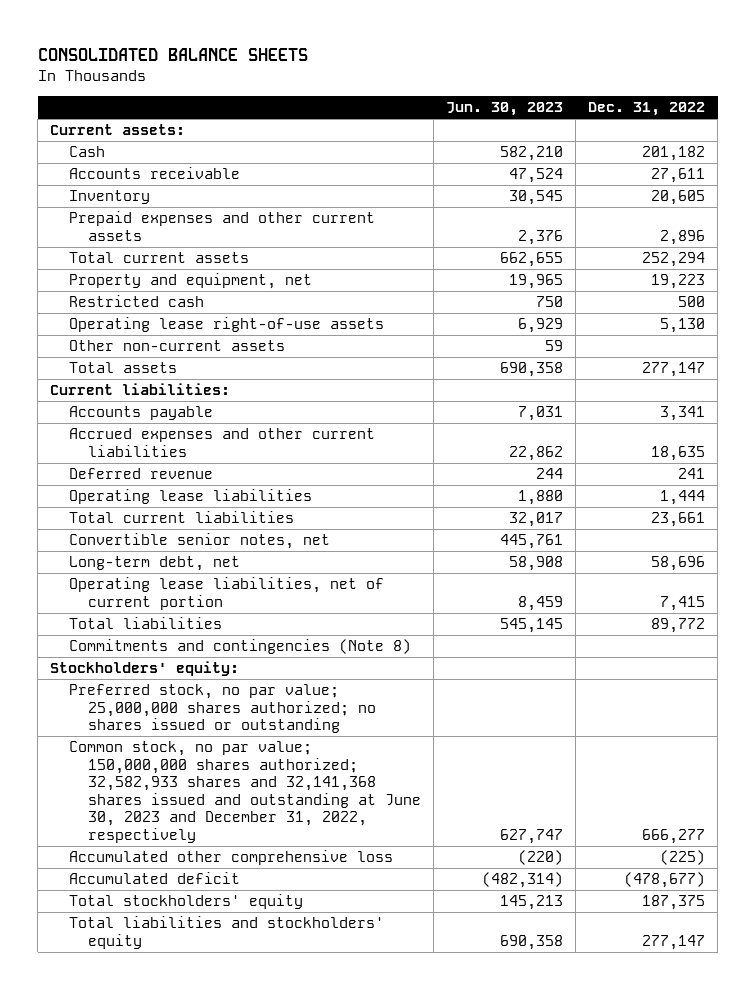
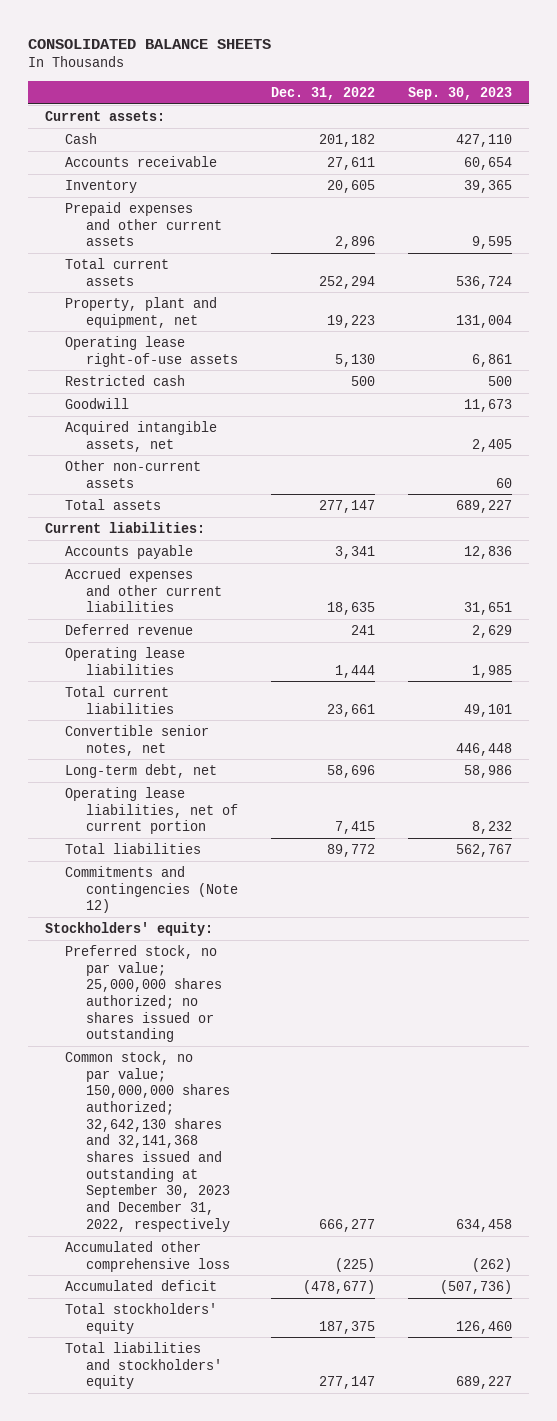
- | Jun. 30, 2023 | Dec. 31, 2022
+ | Dec. 31, 2022 | Sep. 30, 2023
- Property and equipment, net | 19,965 | 19,223
+ Property, plant and equipment, net | 19,223 | 131,004
moved down: Restricted cash | 500 | 500
+ Goodwill | | 11,673
+ Acquired intangible assets, net | | 2,405
- Commitments and contingencies (Note 8)
+ Commitments and contingencies (Note 12)
- Common stock, no par value; 150,000,000 shares authorized; 32,582,933 shares and 32,141,368 shares issued and outstanding at June 30, 2023 and December 31, 2022, respectively | 627,747 | 666,277
+ Common stock, no par value; 150,000,000 shares authorized; 32,642,130 shares and 32,141,368 shares issued and outstanding at September 30, 2023 and December 31, 2022, respectively | 666,277 | 634,458

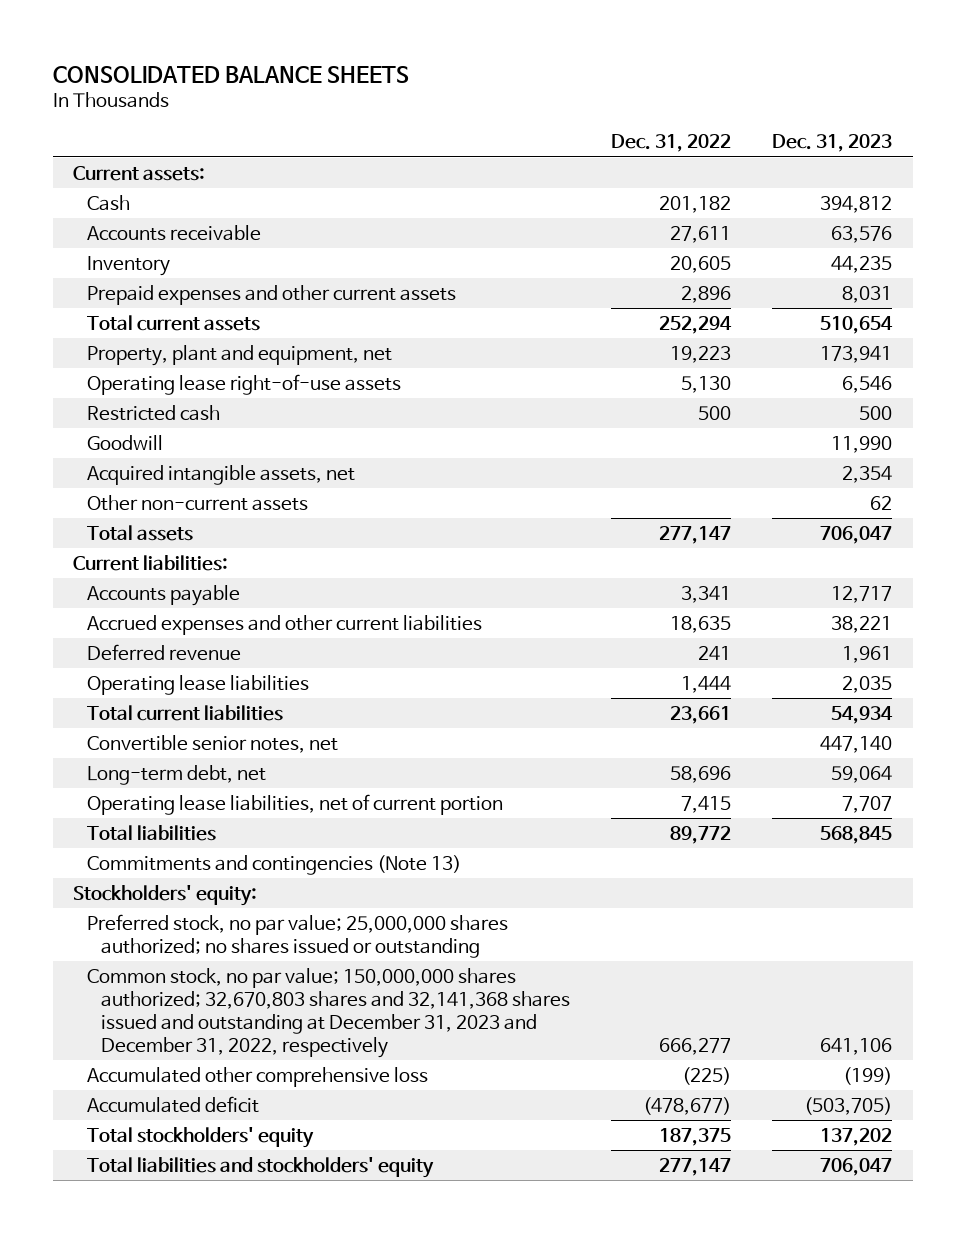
- | Dec. 31, 2022 | Sep. 30, 2023
+ | Dec. 31, 2022 | Dec. 31, 2023
- Commitments and contingencies (Note 12)
+ Commitments and contingencies (Note 13)
- Common stock, no par value; 150,000,000 shares authorized; 32,642,130 shares and 32,141,368 shares issued and outstanding at September 30, 2023 and December 31, 2022, respectively | 666,277 | 634,458
+ Common stock, no par value; 150,000,000 shares authorized; 32,670,803 shares and 32,141,368 shares issued and outstanding at December 31, 2023 and December 31, 2022, respectively | 666,277 | 641,106

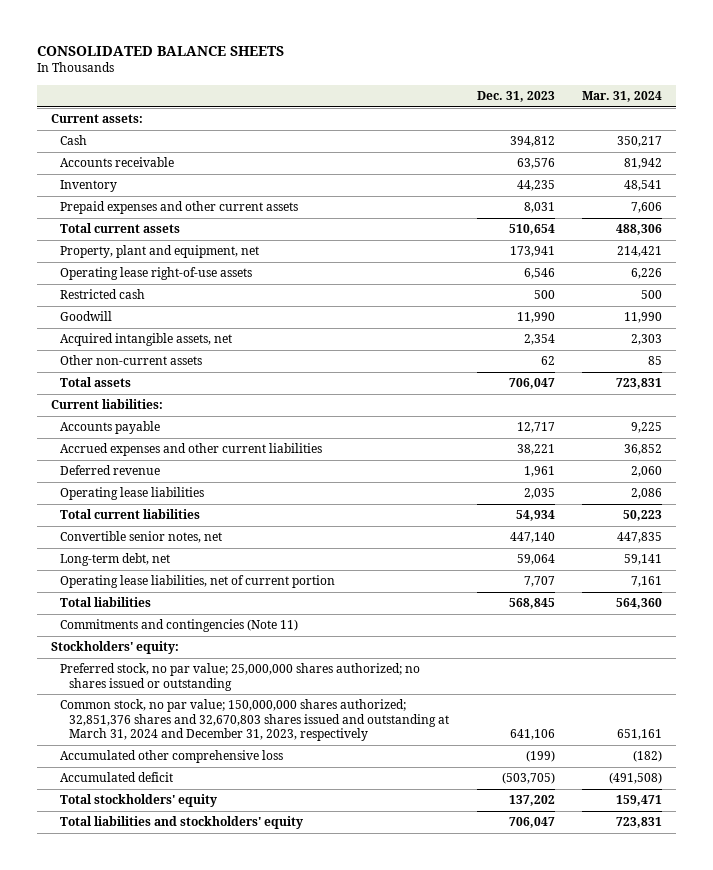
- | Dec. 31, 2022 | Dec. 31, 2023
+ | Dec. 31, 2023 | Mar. 31, 2024
- Commitments and contingencies (Note 13)
+ Commitments and contingencies (Note 11)
- Common stock, no par value; 150,000,000 shares authorized; 32,670,803 shares and 32,141,368 shares issued and outstanding at December 31, 2023 and December 31, 2022, respectively | 666,277 | 641,106
+ Common stock, no par value; 150,000,000 shares authorized; 32,851,376 shares and 32,670,803 shares issued and outstanding at March 31, 2024 and December 31, 2023, respectively | 641,106 | 651,161

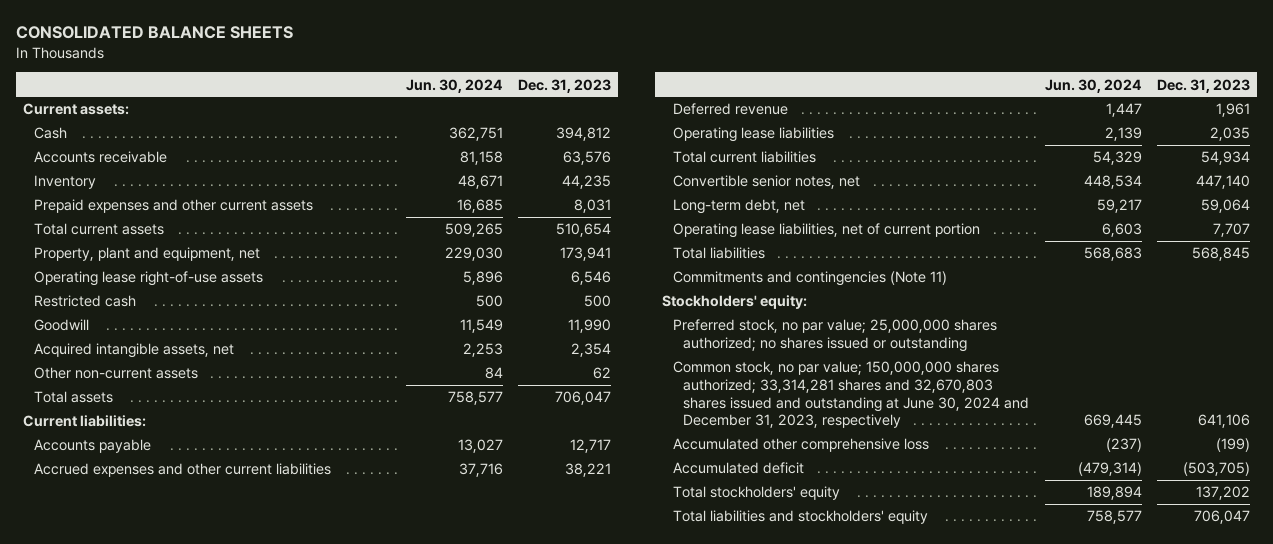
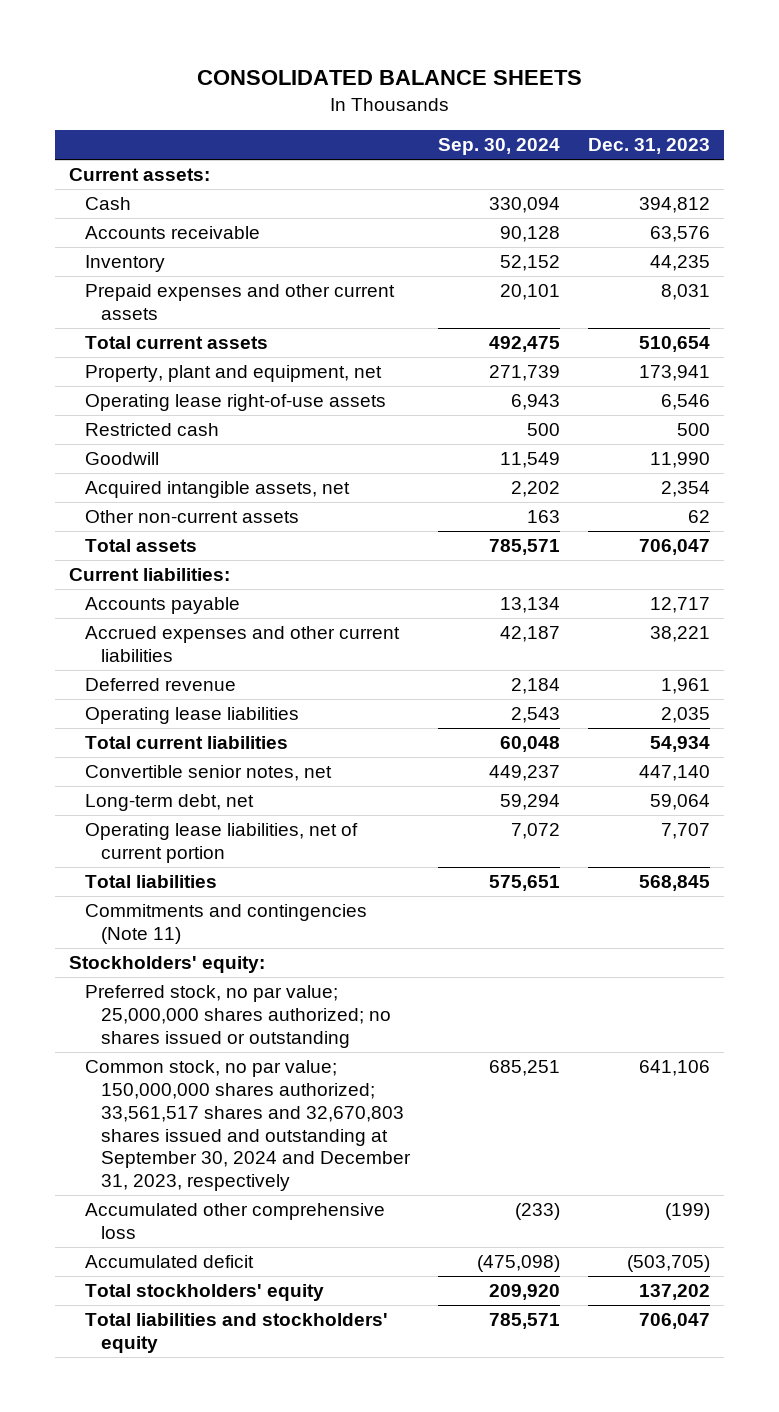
- | Jun. 30, 2024 | Dec. 31, 2023
+ | Sep. 30, 2024 | Dec. 31, 2023
- Common stock, no par value; 150,000,000 shares authorized; 33,314,281 shares and 32,670,803 shares issued and outstanding at June 30, 2024 and December 31, 2023, respectively | 669,445 | 641,106
+ Common stock, no par value; 150,000,000 shares authorized; 33,561,517 shares and 32,670,803 shares issued and outstanding at September 30, 2024 and December 31, 2023, respectively | 685,251 | 641,106

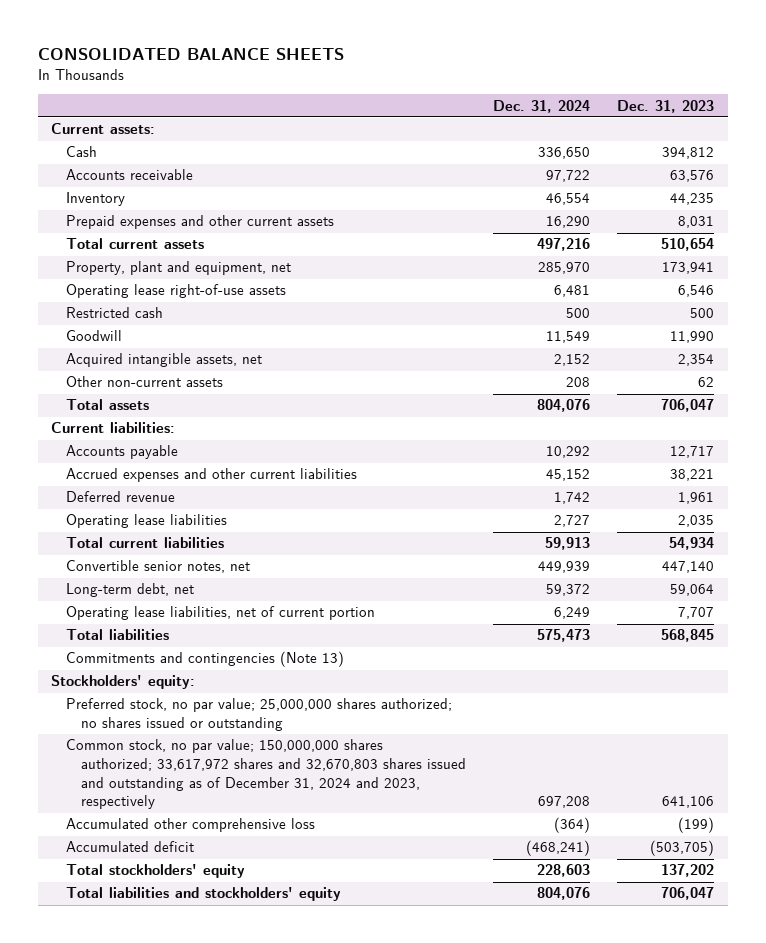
- | Sep. 30, 2024 | Dec. 31, 2023
+ | Dec. 31, 2024 | Dec. 31, 2023
- Commitments and contingencies (Note 11)
+ Commitments and contingencies (Note 13)
- Common stock, no par value; 150,000,000 shares authorized; 33,561,517 shares and 32,670,803 shares issued and outstanding at September 30, 2024 and December 31, 2023, respectively | 685,251 | 641,106
+ Common stock, no par value; 150,000,000 shares authorized; 33,617,972 shares and 32,670,803 shares issued and outstanding as of December 31, 2024 and 2023, respectively | 697,208 | 641,106

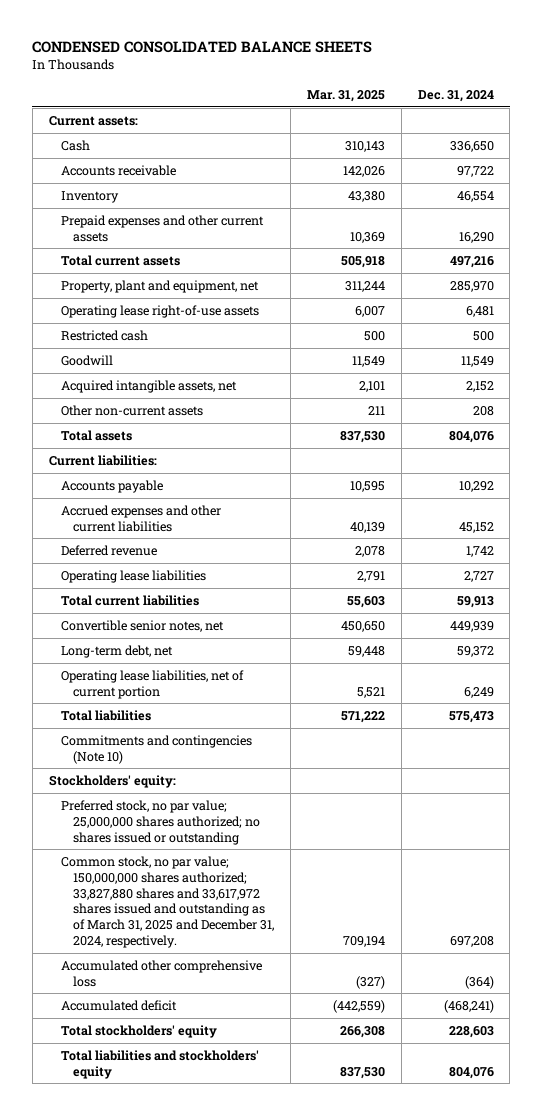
- CONSOLIDATED BALANCE SHEETS
+ CONDENSED CONSOLIDATED BALANCE SHEETS
- | Dec. 31, 2024 | Dec. 31, 2023
+ | Mar. 31, 2025 | Dec. 31, 2024
- Commitments and contingencies (Note 13)
+ Commitments and contingencies (Note 10)
- Common stock, no par value; 150,000,000 shares authorized; 33,617,972 shares and 32,670,803 shares issued and outstanding as of December 31, 2024 and 2023, respectively | 697,208 | 641,106
+ Common stock, no par value; 150,000,000 shares authorized; 33,827,880 shares and 33,617,972 shares issued and outstanding as of March 31, 2025 and December 31, 2024, respectively. | 709,194 | 697,208

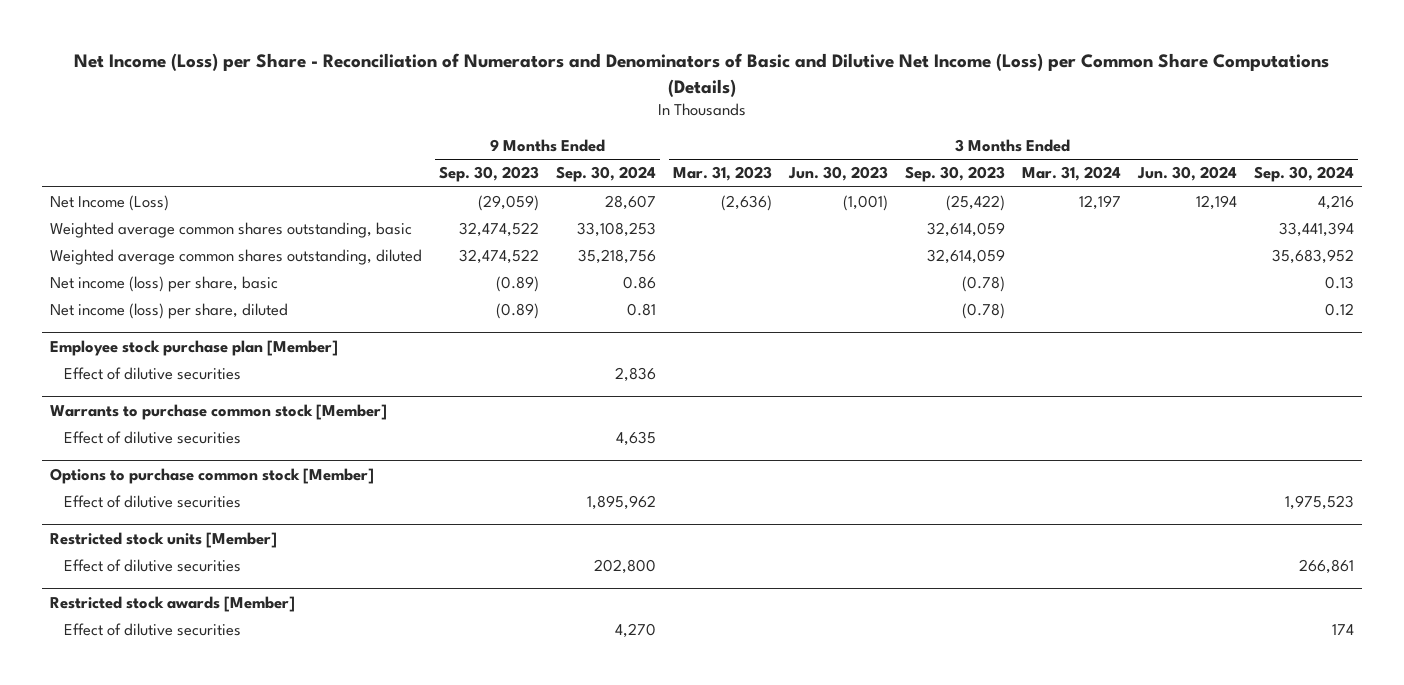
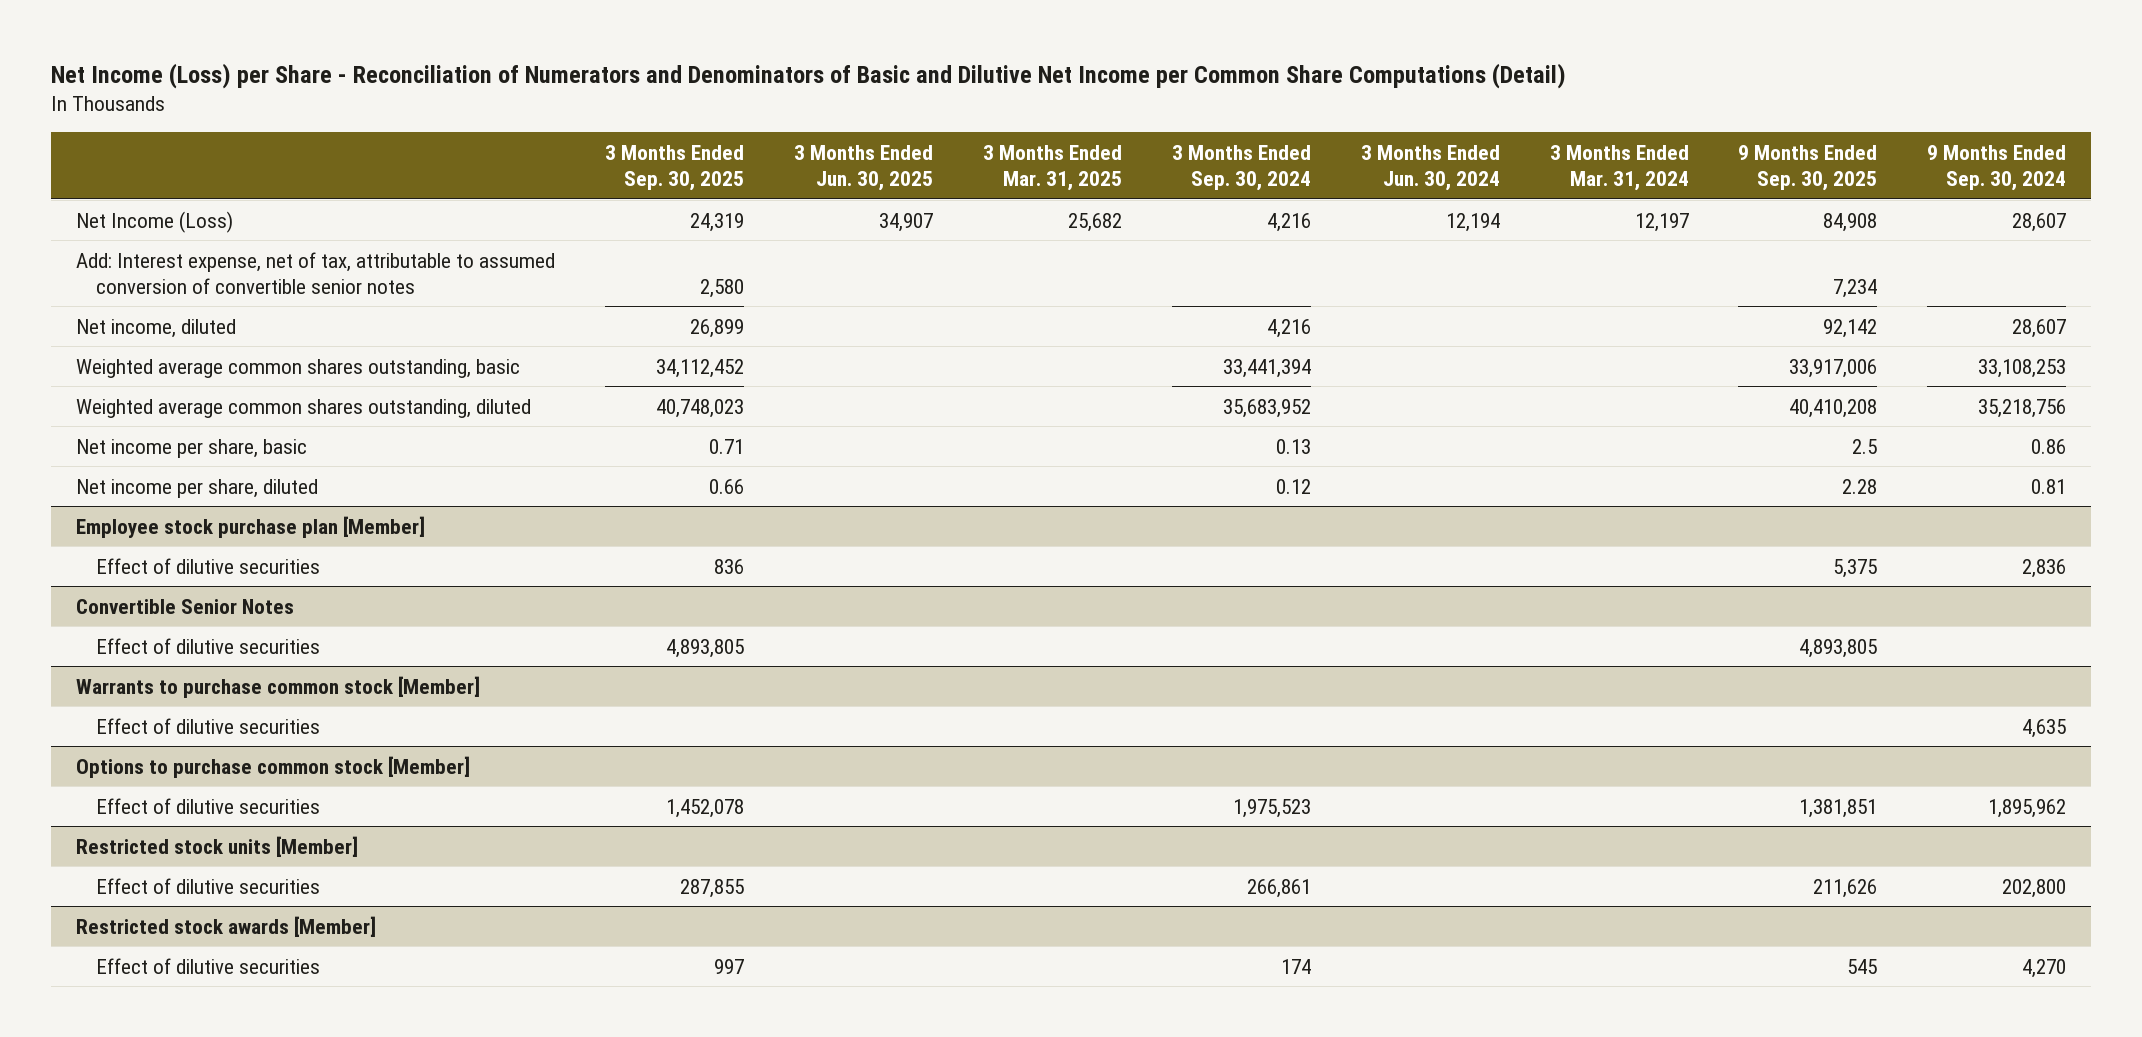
- Net Income (Loss) per Share - Reconciliation of Numerators and Denominators of Basic and Dilutive Net Income (Loss) per Common Share Computations (Details)
+ Net Income (Loss) per Share - Reconciliation of Numerators and Denominators of Basic and Dilutive Net Income per Common Share Computations (Detail)
- | 9 Months Ended Sep. 30, 2023 | 9 Months Ended Sep. 30, 2024 | 3 Months Ended Mar. 31, 2023 | 3 Months Ended Jun. 30, 2023 | 3 Months Ended Sep. 30, 2023 | 3 Months Ended Mar. 31, 2024 | 3 Months Ended Jun. 30, 2024 | 3 Months Ended Sep. 30, 2024
+ | 3 Months Ended Sep. 30, 2025 | 3 Months Ended Jun. 30, 2025 | 3 Months Ended Mar. 31, 2025 | 3 Months Ended Sep. 30, 2024 | 3 Months Ended Jun. 30, 2024 | 3 Months Ended Mar. 31, 2024 | 9 Months Ended Sep. 30, 2025 | 9 Months Ended Sep. 30, 2024
+ Add: Interest expense, net of tax, attributable to assumed conversion of convertible senior notes | 2,580 | | | | | | 7,234 |
+ Net income, diluted | 26,899 | | | 4,216 | | | 92,142 | 28,607
- Net income (loss) per share, basic | (0.89) | 0.86 | | | (0.78) | | | 0.13
- Net income (loss) per share, diluted | (0.89) | 0.81 | | | (0.78) | | | 0.12
+ Net income per share, basic | 0.71 | | | 0.13 | | | 2.5 | 0.86
+ Net income per share, diluted | 0.66 | | | 0.12 | | | 2.28 | 0.81
+ Convertible Senior Notes
+ Effect of dilutive securities | 4,893,805 | | | | | | 4,893,805 |

